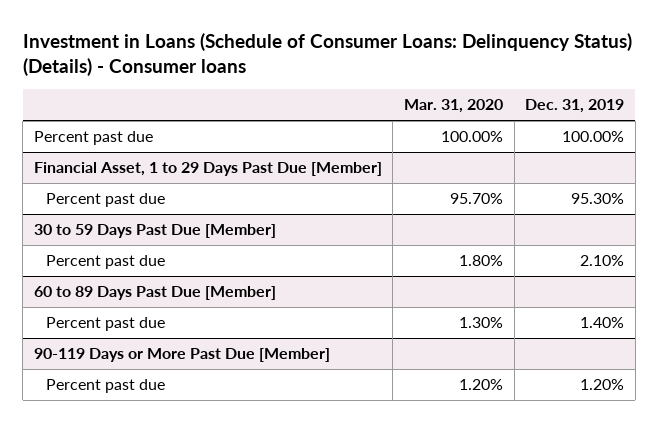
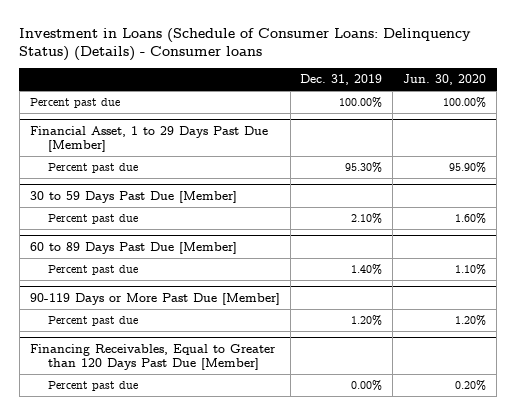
- | Mar. 31, 2020 | Dec. 31, 2019
+ | Dec. 31, 2019 | Jun. 30, 2020
+ Financing Receivables, Equal to Greater than 120 Days Past Due [Member]
+ Percent past due | 0.00% | 0.20%

